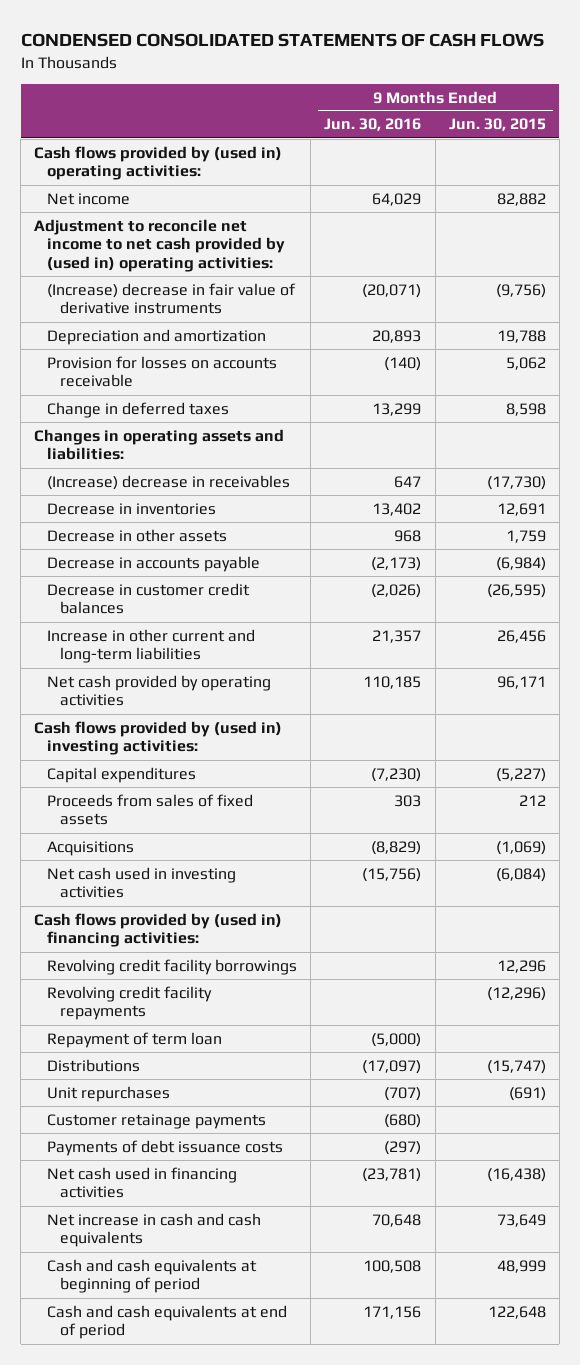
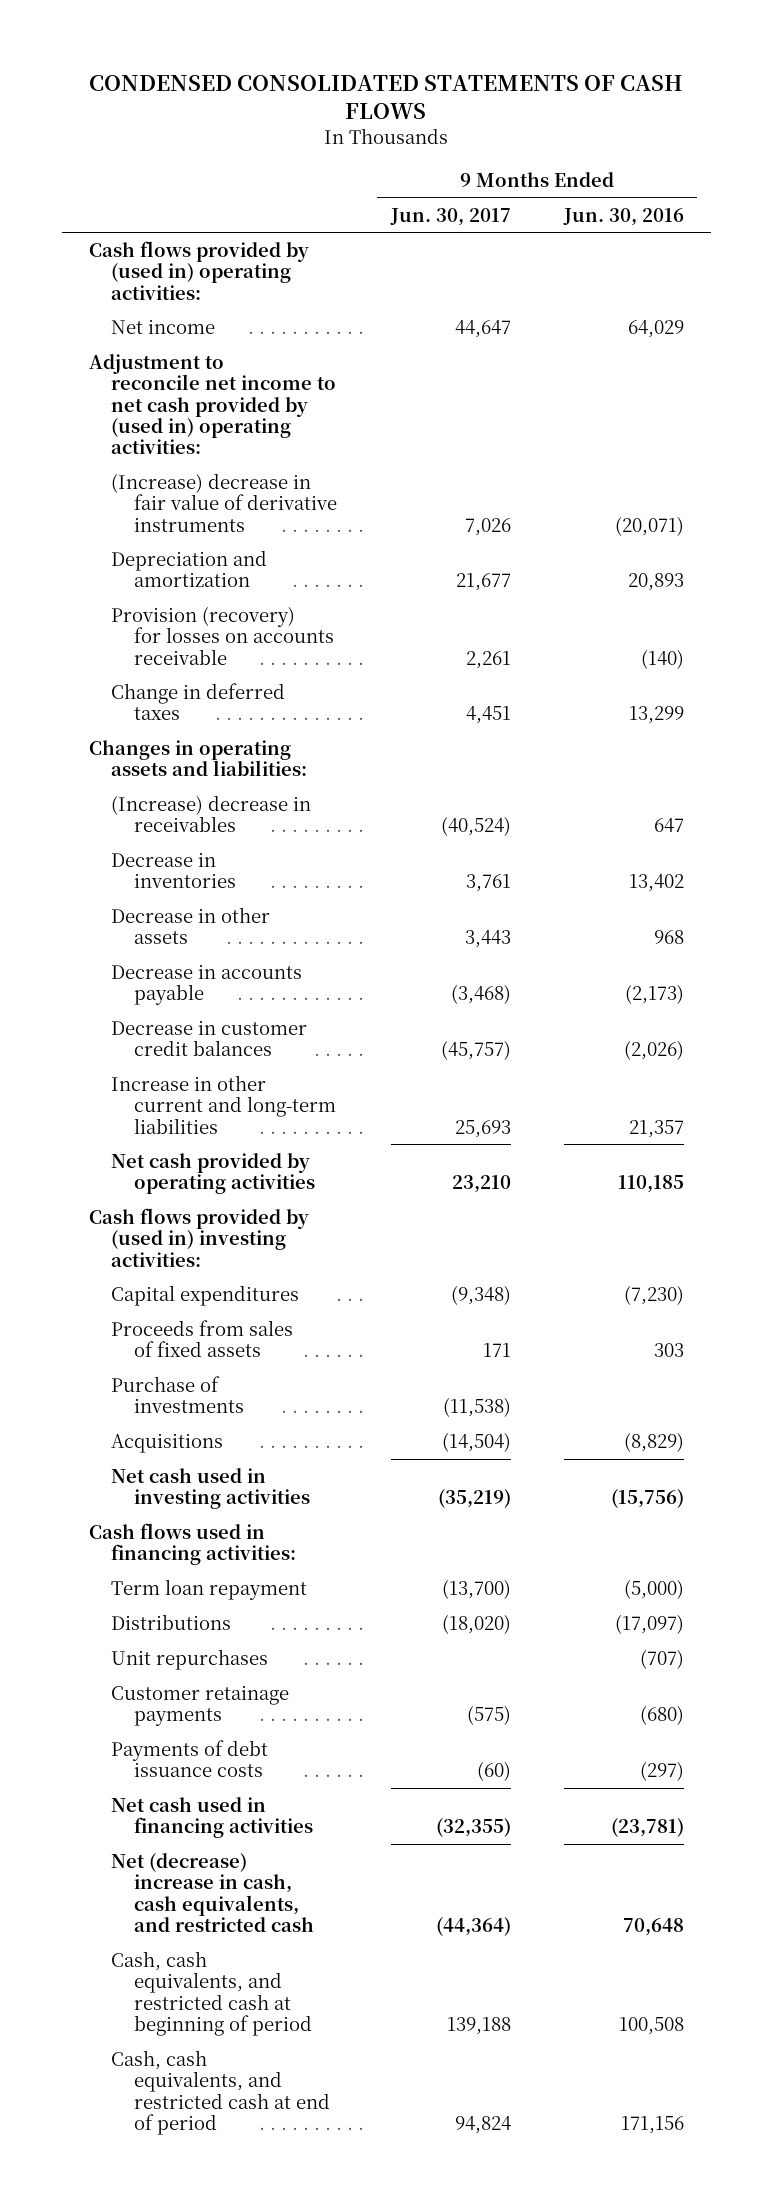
- | 9 Months Ended Jun. 30, 2016 | 9 Months Ended Jun. 30, 2015
+ | 9 Months Ended Jun. 30, 2017 | 9 Months Ended Jun. 30, 2016
- Provision for losses on accounts receivable | (140) | 5,062
+ Provision (recovery) for losses on accounts receivable | 2,261 | (140)
+ Purchase of investments | (11,538) |
- Cash flows provided by (used in) financing activities:
- Revolving credit facility borrowings | | 12,296
- Revolving credit facility repayments | | (12,296)
- Repayment of term loan | (5,000) |
+ Cash flows used in financing activities:
+ Term loan repayment | (13,700) | (5,000)
- Net increase in cash and cash equivalents | 70,648 | 73,649
- Cash and cash equivalents at beginning of period | 100,508 | 48,999
- Cash and cash equivalents at end of period | 171,156 | 122,648
+ Net (decrease) increase in cash, cash equivalents, and restricted cash | (44,364) | 70,648
+ Cash, cash equivalents, and restricted cash at beginning of period | 139,188 | 100,508
+ Cash, cash equivalents, and restricted cash at end of period | 94,824 | 171,156

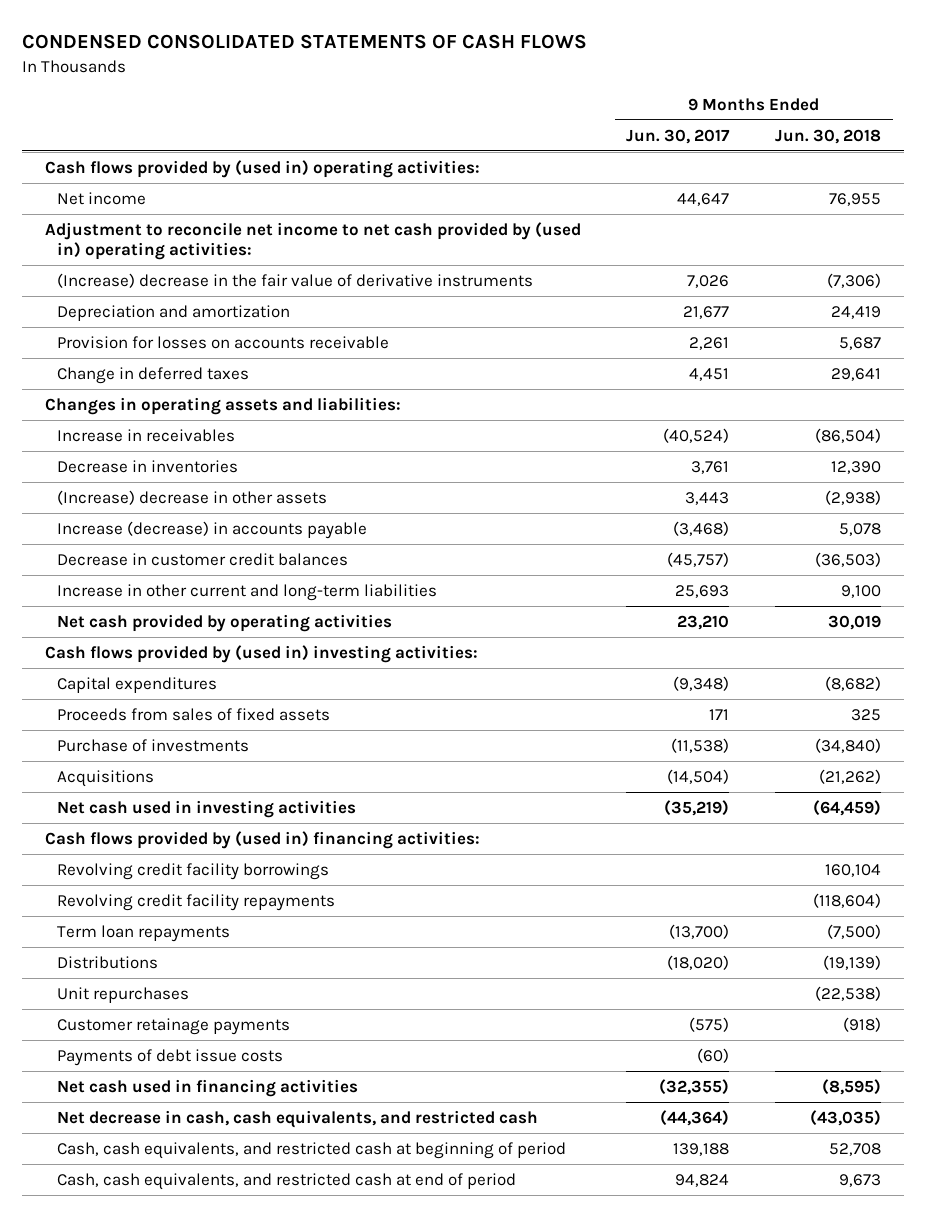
- | 9 Months Ended Jun. 30, 2017 | 9 Months Ended Jun. 30, 2016
+ | 9 Months Ended Jun. 30, 2017 | 9 Months Ended Jun. 30, 2018
- (Increase) decrease in fair value of derivative instruments | 7,026 | (20,071)
+ (Increase) decrease in the fair value of derivative instruments | 7,026 | (7,306)
- Provision (recovery) for losses on accounts receivable | 2,261 | (140)
+ Provision for losses on accounts receivable | 2,261 | 5,687
- (Increase) decrease in receivables | (40,524) | 647
+ Increase in receivables | (40,524) | (86,504)
- Decrease in other assets | 3,443 | 968
- Decrease in accounts payable | (3,468) | (2,173)
+ (Increase) decrease in other assets | 3,443 | (2,938)
+ Increase (decrease) in accounts payable | (3,468) | 5,078
- Cash flows used in financing activities:
- Term loan repayment | (13,700) | (5,000)
+ Cash flows provided by (used in) financing activities:
+ Revolving credit facility borrowings | | 160,104
+ Revolving credit facility repayments | | (118,604)
+ Term loan repayments | (13,700) | (7,500)
- Payments of debt issuance costs | (60) | (297)
+ Payments of debt issue costs | (60) |
- Net (decrease) increase in cash, cash equivalents, and restricted cash | (44,364) | 70,648
+ Net decrease in cash, cash equivalents, and restricted cash | (44,364) | (43,035)

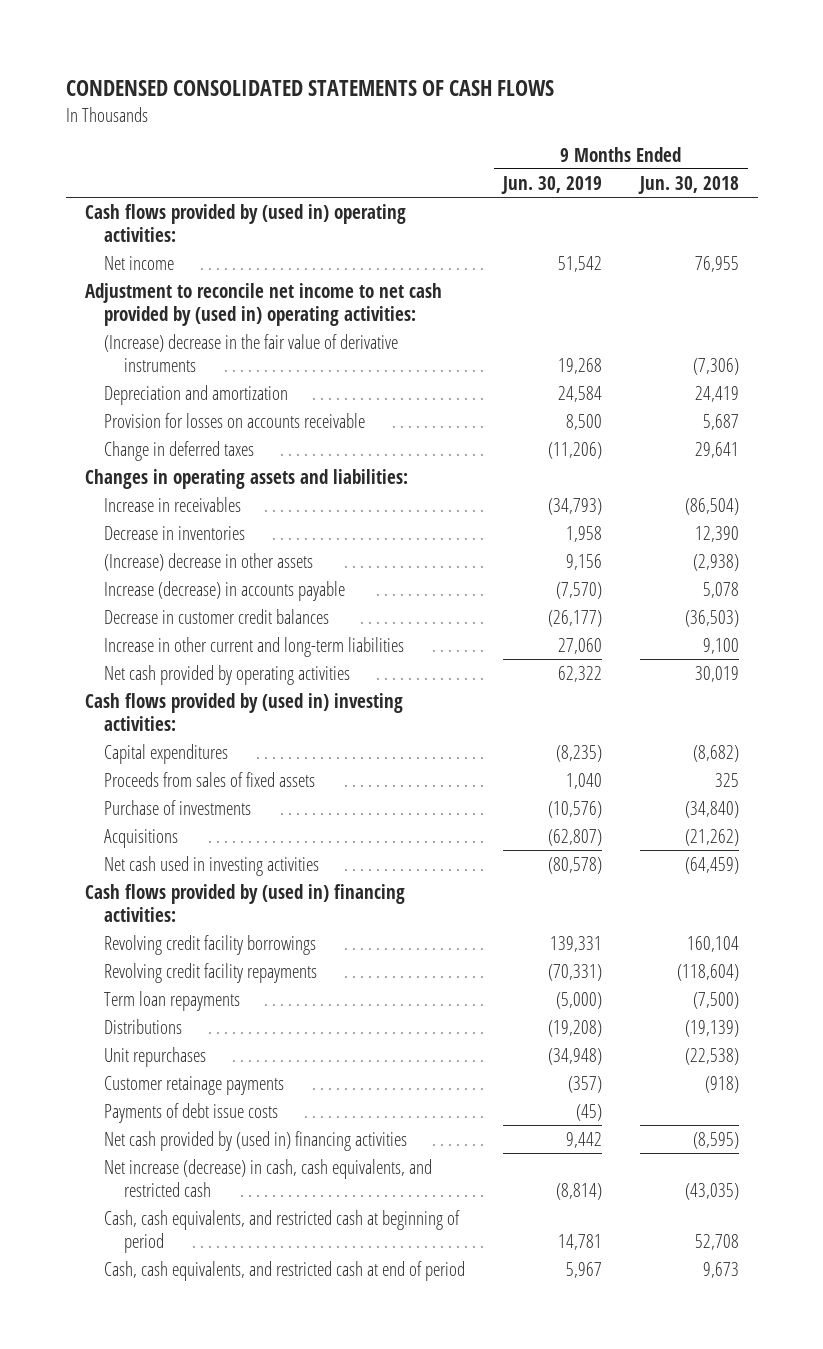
- | 9 Months Ended Jun. 30, 2017 | 9 Months Ended Jun. 30, 2018
+ | 9 Months Ended Jun. 30, 2019 | 9 Months Ended Jun. 30, 2018
- Net cash used in financing activities | (32,355) | (8,595)
- Net decrease in cash, cash equivalents, and restricted cash | (44,364) | (43,035)
+ Net cash provided by (used in) financing activities | 9,442 | (8,595)
+ Net increase (decrease) in cash, cash equivalents, and restricted cash | (8,814) | (43,035)

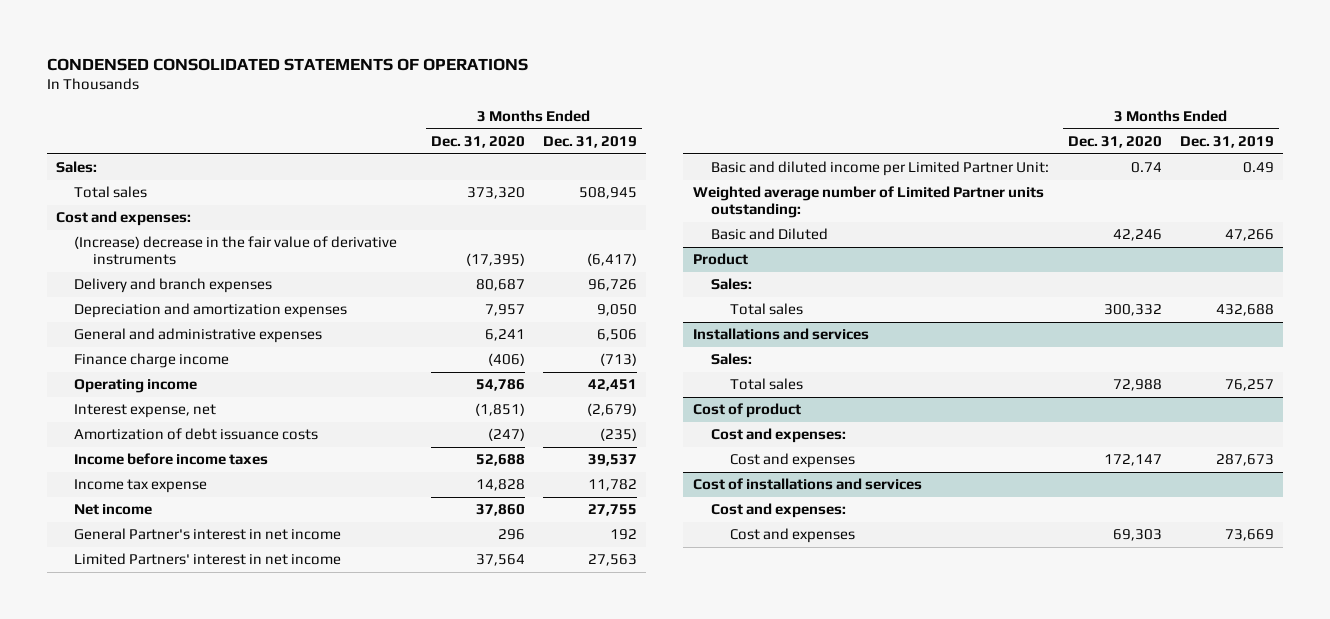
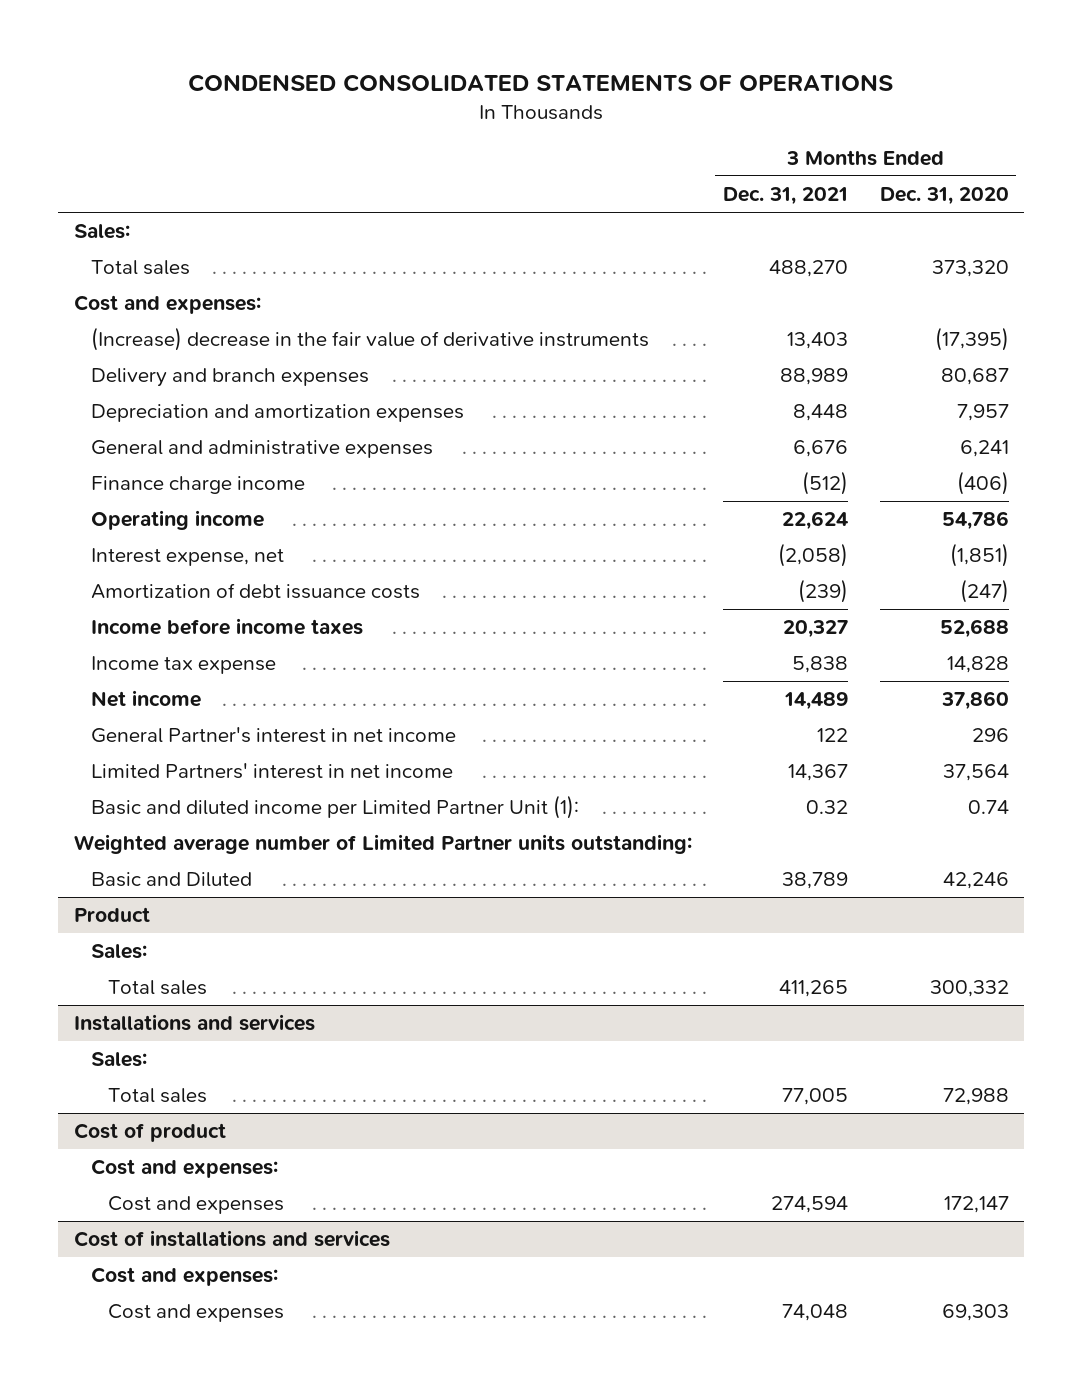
- | 3 Months Ended Dec. 31, 2020 | 3 Months Ended Dec. 31, 2019
+ | 3 Months Ended Dec. 31, 2021 | 3 Months Ended Dec. 31, 2020
- Basic and diluted income per Limited Partner Unit: | 0.74 | 0.49
+ Basic and diluted income per Limited Partner Unit (1): | 0.32 | 0.74

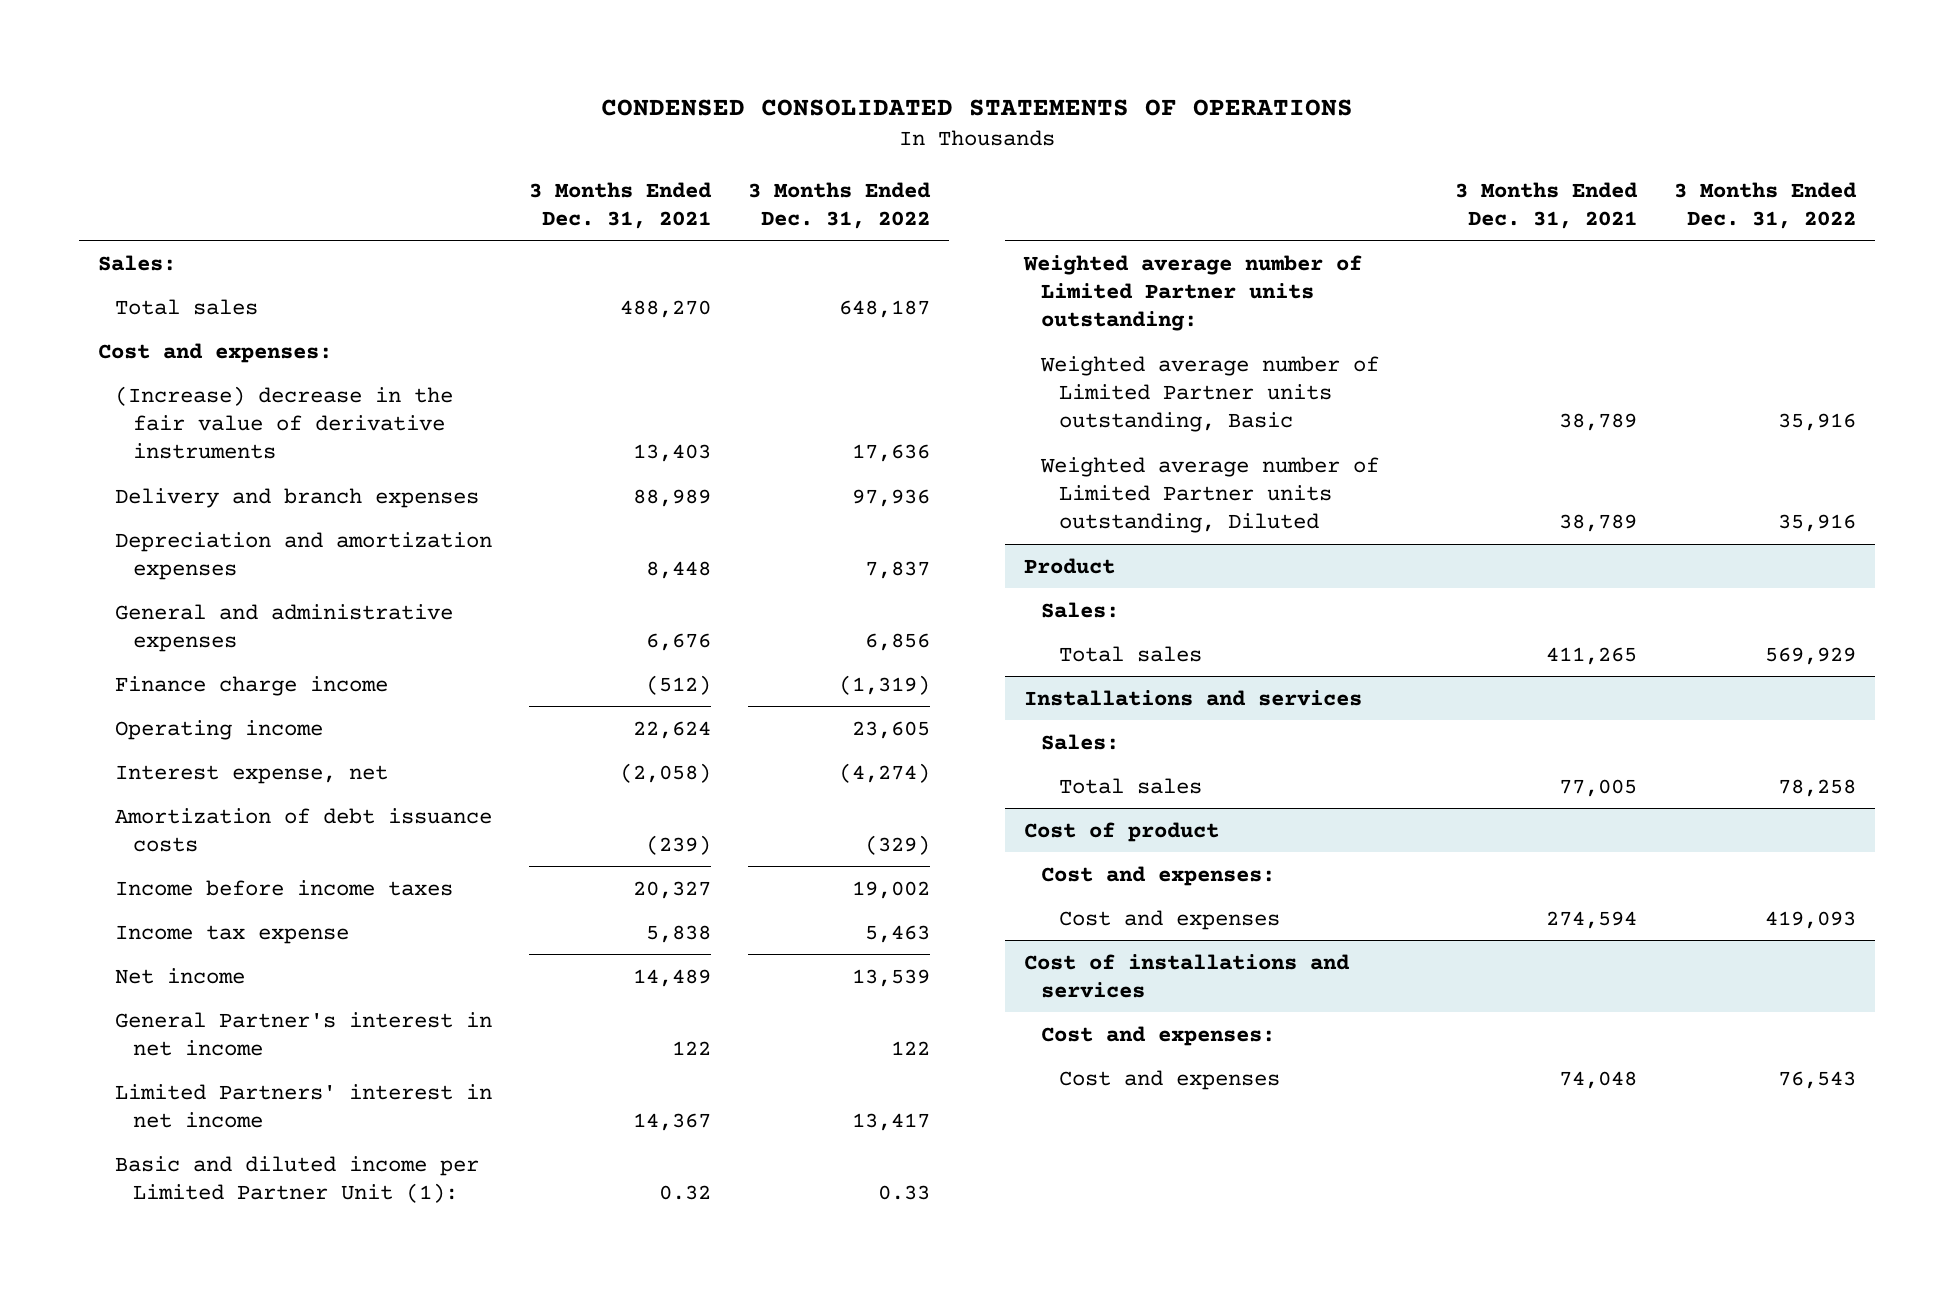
- | 3 Months Ended Dec. 31, 2021 | 3 Months Ended Dec. 31, 2020
+ | 3 Months Ended Dec. 31, 2021 | 3 Months Ended Dec. 31, 2022
- Basic and Diluted | 38,789 | 42,246
+ Weighted average number of Limited Partner units outstanding, Basic | 38,789 | 35,916
+ Weighted average number of Limited Partner units outstanding, Diluted | 38,789 | 35,916

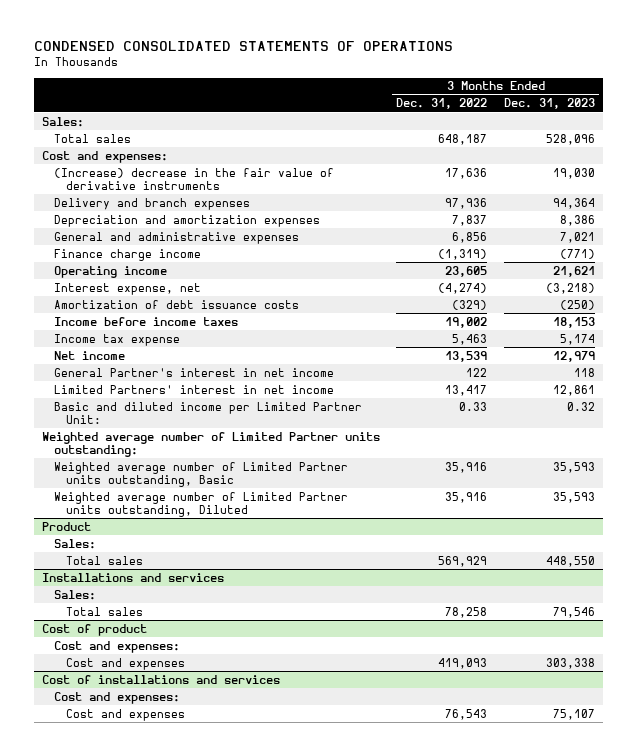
- | 3 Months Ended Dec. 31, 2021 | 3 Months Ended Dec. 31, 2022
+ | 3 Months Ended Dec. 31, 2022 | 3 Months Ended Dec. 31, 2023
- Basic and diluted income per Limited Partner Unit (1): | 0.32 | 0.33
+ Basic and diluted income per Limited Partner Unit: | 0.33 | 0.32

